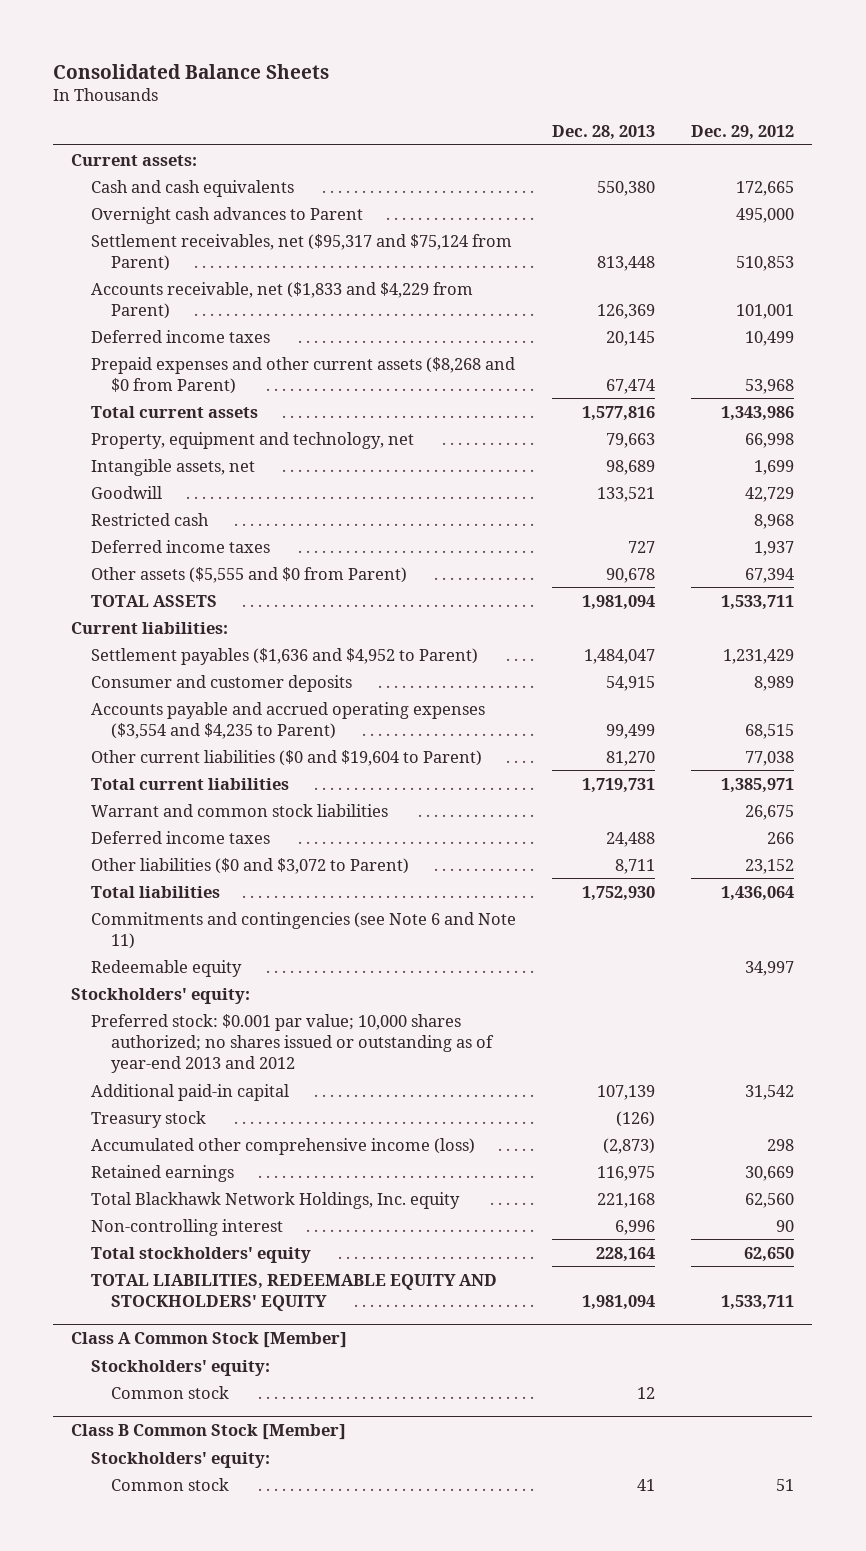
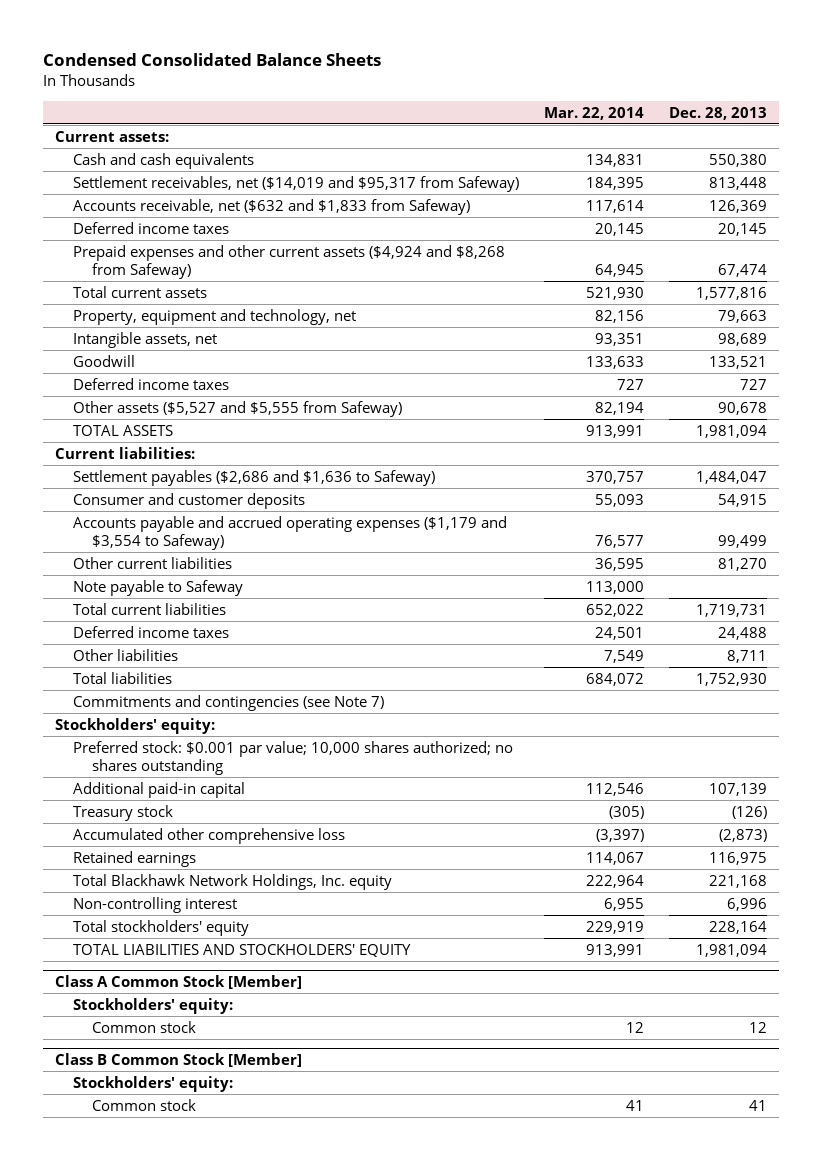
- Consolidated Balance Sheets
+ Condensed Consolidated Balance Sheets
- | Dec. 28, 2013 | Dec. 29, 2012
+ | Mar. 22, 2014 | Dec. 28, 2013
- Overnight cash advances to Parent | | 495,000
- Settlement receivables, net ($95,317 and $75,124 from Parent) | 813,448 | 510,853
- Accounts receivable, net ($1,833 and $4,229 from Parent) | 126,369 | 101,001
+ Settlement receivables, net ($14,019 and $95,317 from Safeway) | 184,395 | 813,448
+ Accounts receivable, net ($632 and $1,833 from Safeway) | 117,614 | 126,369
- Prepaid expenses and other current assets ($8,268 and $0 from Parent) | 67,474 | 53,968
+ Prepaid expenses and other current assets ($4,924 and $8,268 from Safeway) | 64,945 | 67,474
- Restricted cash | | 8,968
- Other assets ($5,555 and $0 from Parent) | 90,678 | 67,394
+ Other assets ($5,527 and $5,555 from Safeway) | 82,194 | 90,678
- Settlement payables ($1,636 and $4,952 to Parent) | 1,484,047 | 1,231,429
+ Settlement payables ($2,686 and $1,636 to Safeway) | 370,757 | 1,484,047
- Accounts payable and accrued operating expenses ($3,554 and $4,235 to Parent) | 99,499 | 68,515
- Other current liabilities ($0 and $19,604 to Parent) | 81,270 | 77,038
+ Accounts payable and accrued operating expenses ($1,179 and $3,554 to Safeway) | 76,577 | 99,499
+ Other current liabilities | 36,595 | 81,270
+ Note payable to Safeway | 113,000 |
- Warrant and common stock liabilities | | 26,675
- Other liabilities ($0 and $3,072 to Parent) | 8,711 | 23,152
+ Other liabilities | 7,549 | 8,711
- Commitments and contingencies (see Note 6 and Note 11)
- Redeemable equity | | 34,997
+ Commitments and contingencies (see Note 7)
- Preferred stock: $0.001 par value; 10,000 shares authorized; no shares issued or outstanding as of year-end 2013 and 2012
+ Preferred stock: $0.001 par value; 10,000 shares authorized; no shares outstanding
- Accumulated other comprehensive income (loss) | (2,873) | 298
+ Accumulated other comprehensive loss | (3,397) | (2,873)
- TOTAL LIABILITIES, REDEEMABLE EQUITY AND STOCKHOLDERS' EQUITY | 1,981,094 | 1,533,711
+ TOTAL LIABILITIES AND STOCKHOLDERS' EQUITY | 913,991 | 1,981,094

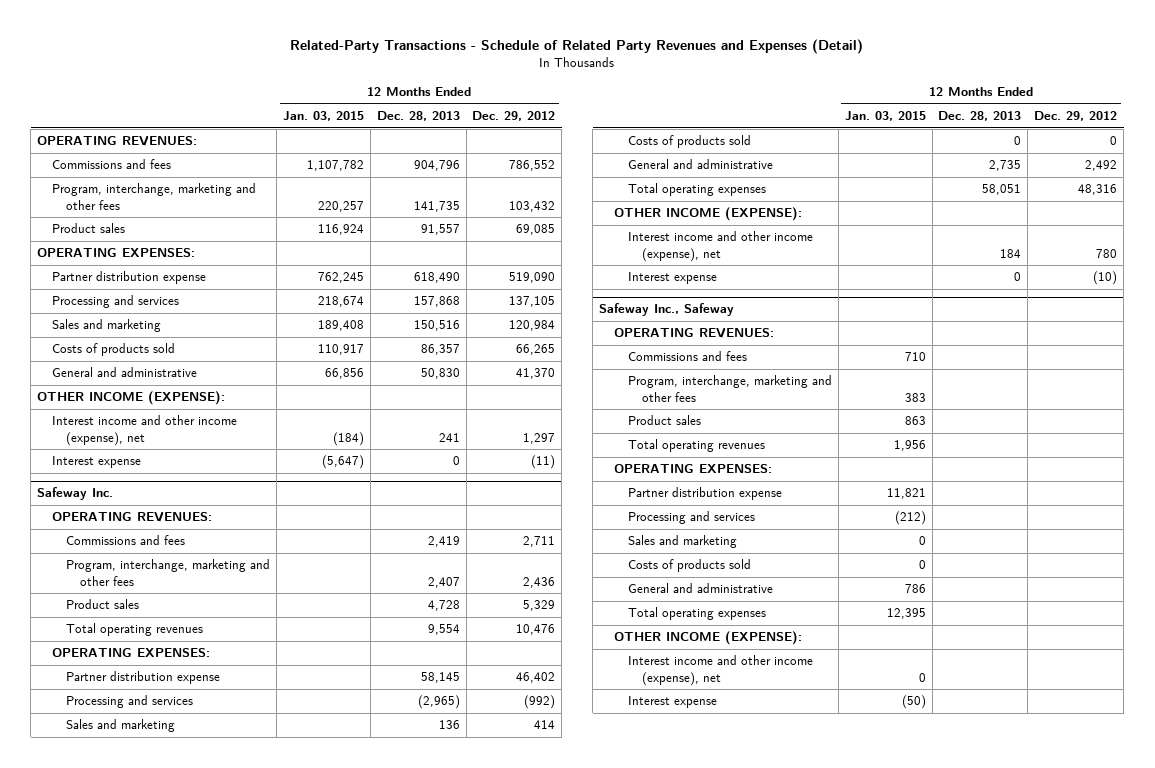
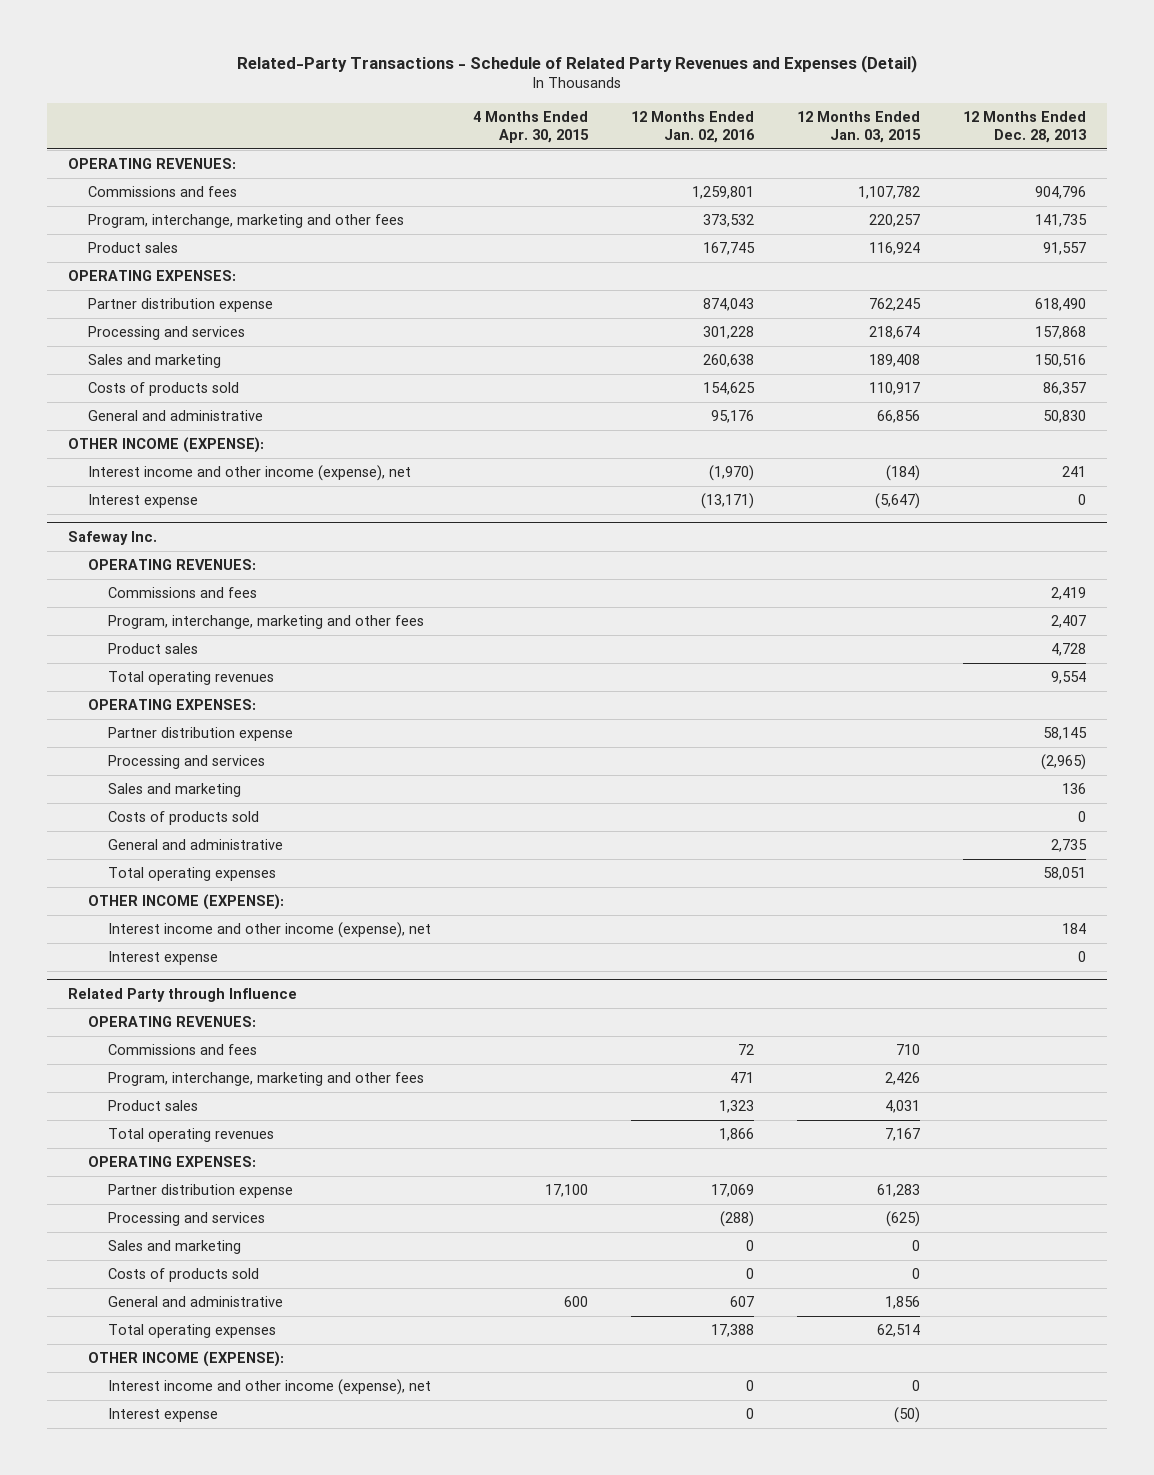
- | 12 Months Ended Jan. 03, 2015 | 12 Months Ended Dec. 28, 2013 | 12 Months Ended Dec. 29, 2012
+ | 4 Months Ended Apr. 30, 2015 | 12 Months Ended Jan. 02, 2016 | 12 Months Ended Jan. 03, 2015 | 12 Months Ended Dec. 28, 2013
- Safeway Inc., Safeway
+ Related Party through Influence
- Program, interchange, marketing and other fees | 383 | |
- Product sales | 863 | |
- Total operating revenues | 1,956 | |
+ Program, interchange, marketing and other fees | | 471 | 2,426 |
+ Product sales | | 1,323 | 4,031 |
+ Total operating revenues | | 1,866 | 7,167 |
- Partner distribution expense | 11,821 | |
- Processing and services | (212) | |
+ Partner distribution expense | 17,100 | 17,069 | 61,283 |
+ Processing and services | | (288) | (625) |
- General and administrative | 786 | |
- Total operating expenses | 12,395 | |
+ General and administrative | 600 | 607 | 1,856 |
+ Total operating expenses | | 17,388 | 62,514 |

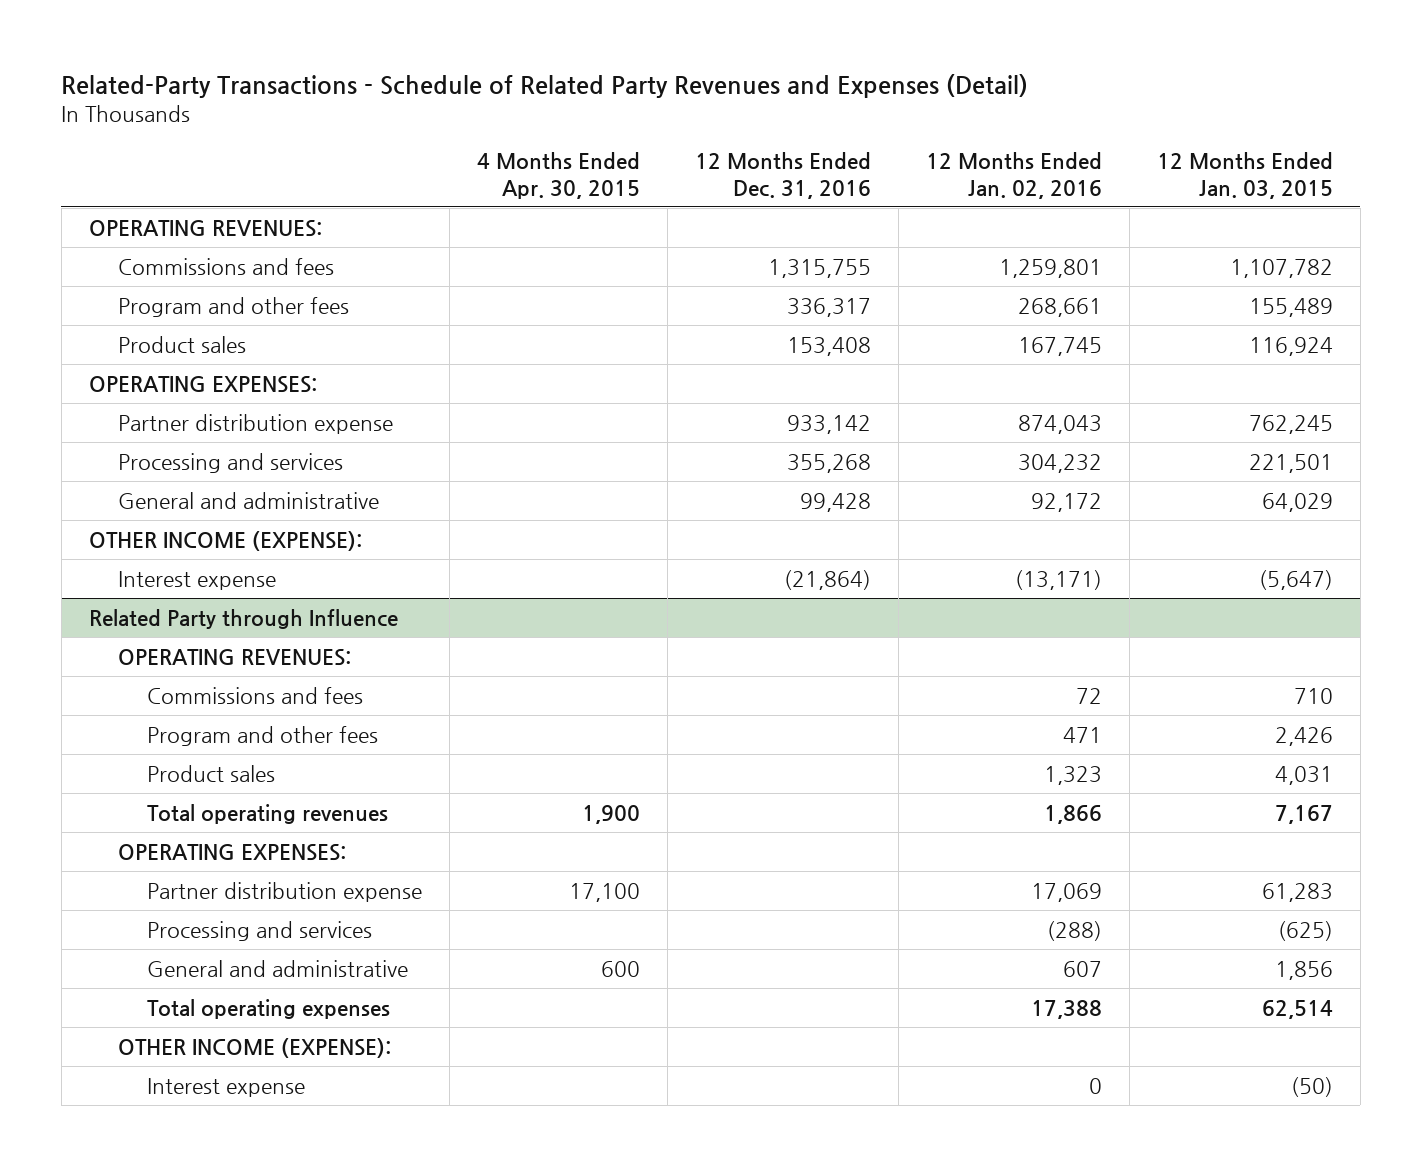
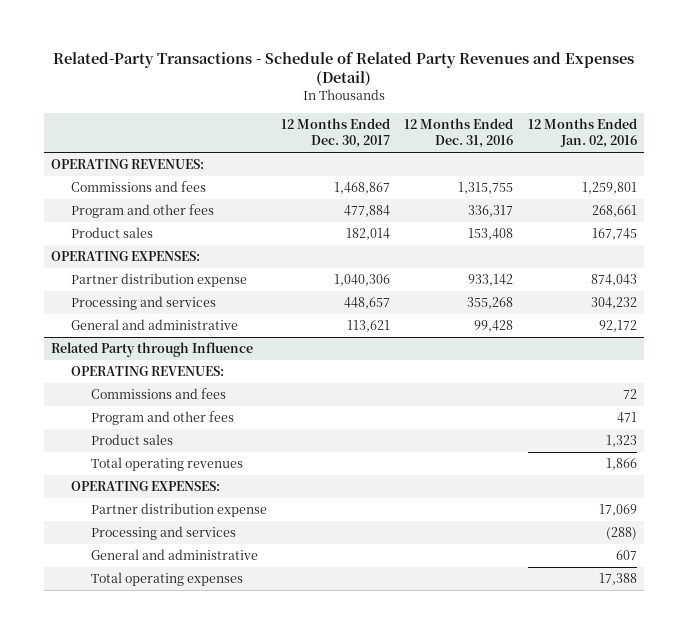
- | 4 Months Ended Apr. 30, 2015 | 12 Months Ended Dec. 31, 2016 | 12 Months Ended Jan. 02, 2016 | 12 Months Ended Jan. 03, 2015
+ | 12 Months Ended Dec. 30, 2017 | 12 Months Ended Dec. 31, 2016 | 12 Months Ended Jan. 02, 2016
- OTHER INCOME (EXPENSE):
- Interest expense | | (21,864) | (13,171) | (5,647)
@ Related Party through Influence
- OTHER INCOME (EXPENSE):
- Interest expense | | | 0 | (50)

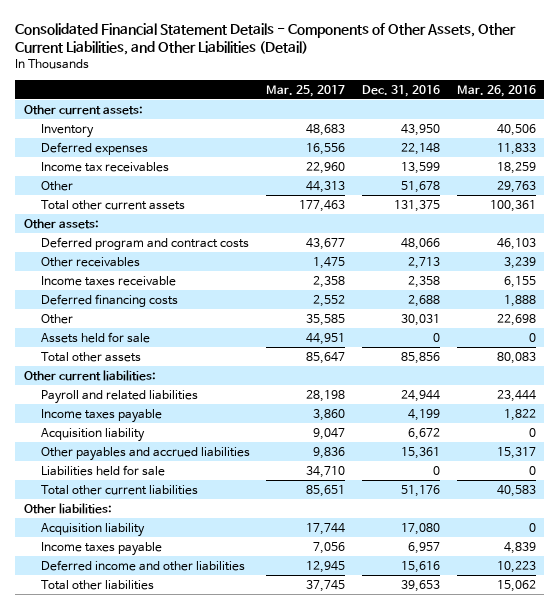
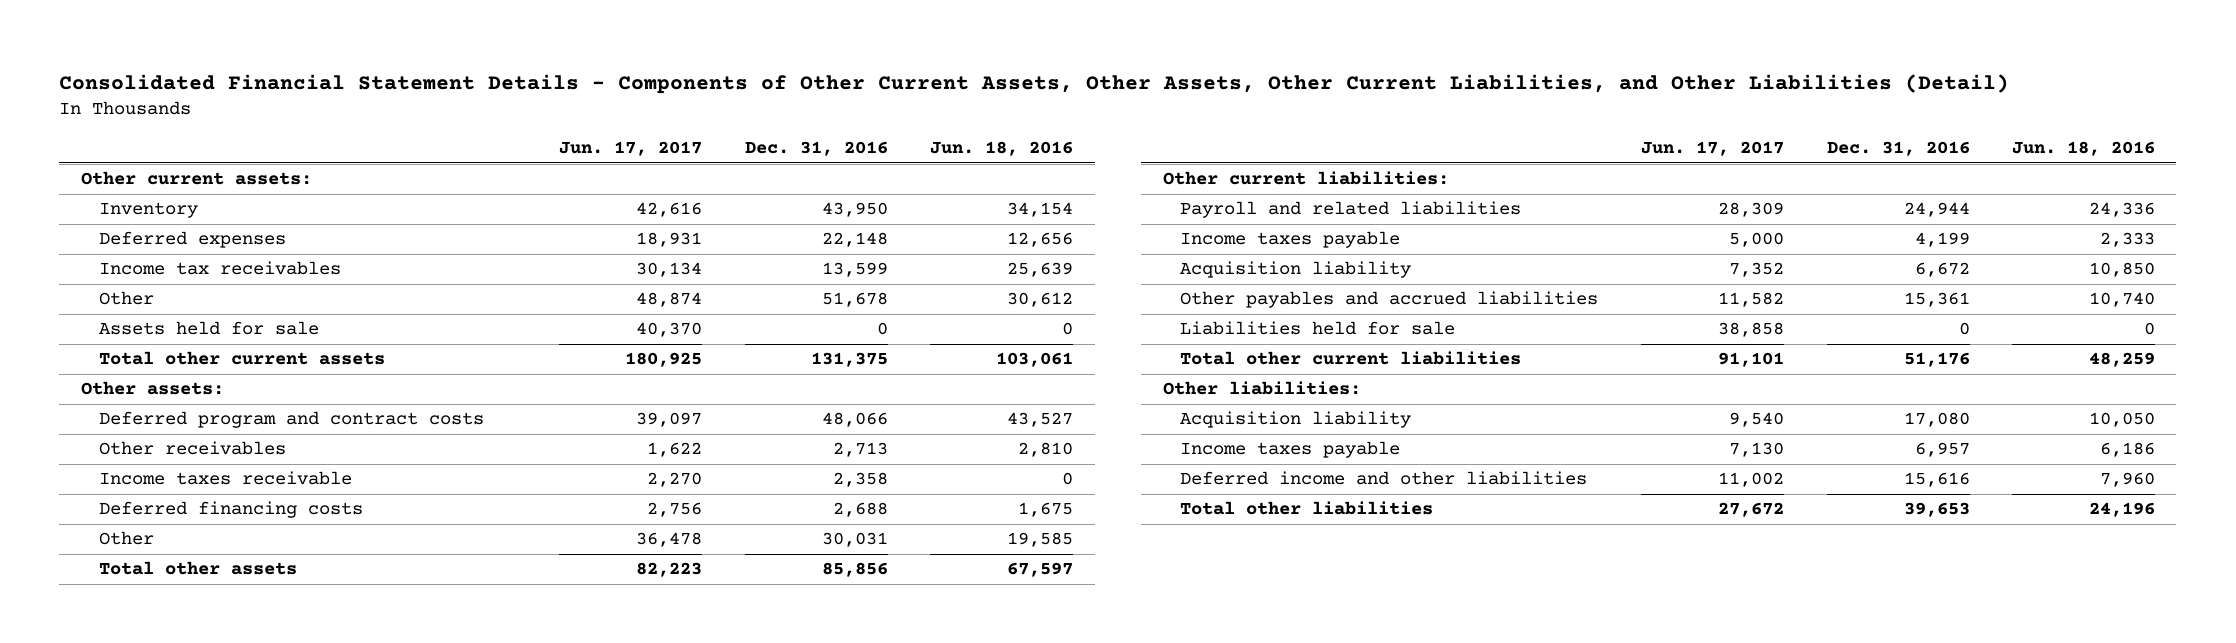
- Consolidated Financial Statement Details - Components of Other Assets, Other Current Liabilities, and Other Liabilities (Detail)
+ Consolidated Financial Statement Details - Components of Other Current Assets, Other Assets, Other Current Liabilities, and Other Liabilities (Detail)
- | Mar. 25, 2017 | Dec. 31, 2016 | Mar. 26, 2016
+ | Jun. 17, 2017 | Dec. 31, 2016 | Jun. 18, 2016
moved up: Assets held for sale | 40,370 | 0 | 0

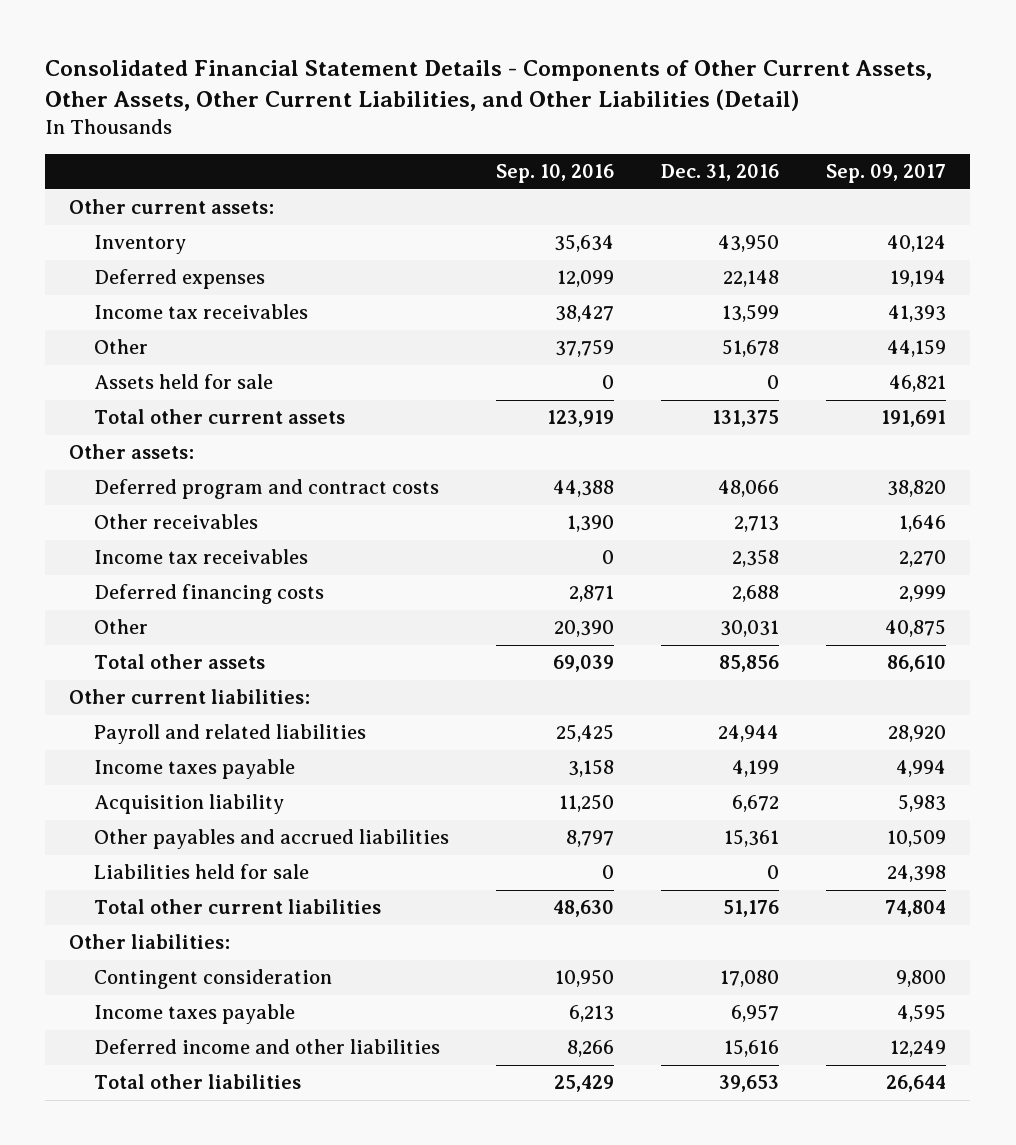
- | Jun. 17, 2017 | Dec. 31, 2016 | Jun. 18, 2016
+ | Sep. 10, 2016 | Dec. 31, 2016 | Sep. 09, 2017
- Income taxes receivable | 2,270 | 2,358 | 0
+ Income tax receivables | 0 | 2,358 | 2,270
- Acquisition liability | 9,540 | 17,080 | 10,050
+ Contingent consideration | 10,950 | 17,080 | 9,800

